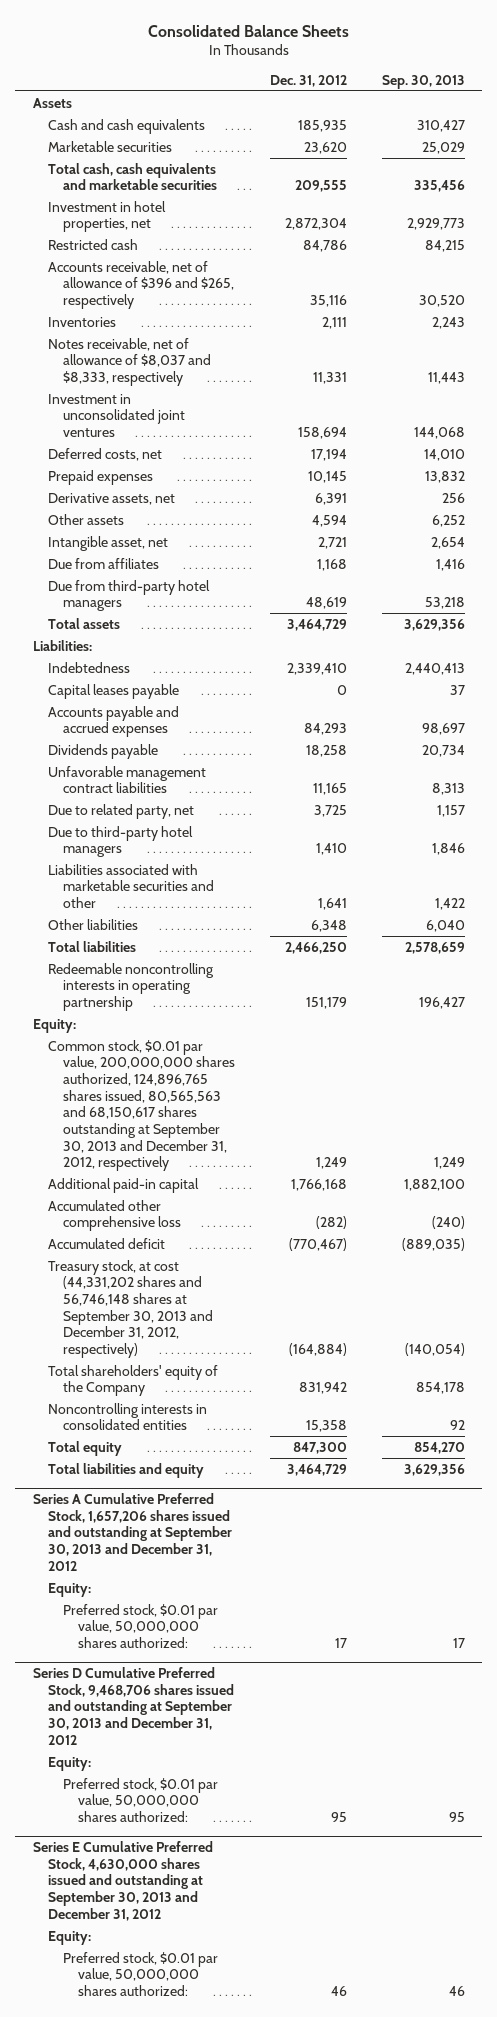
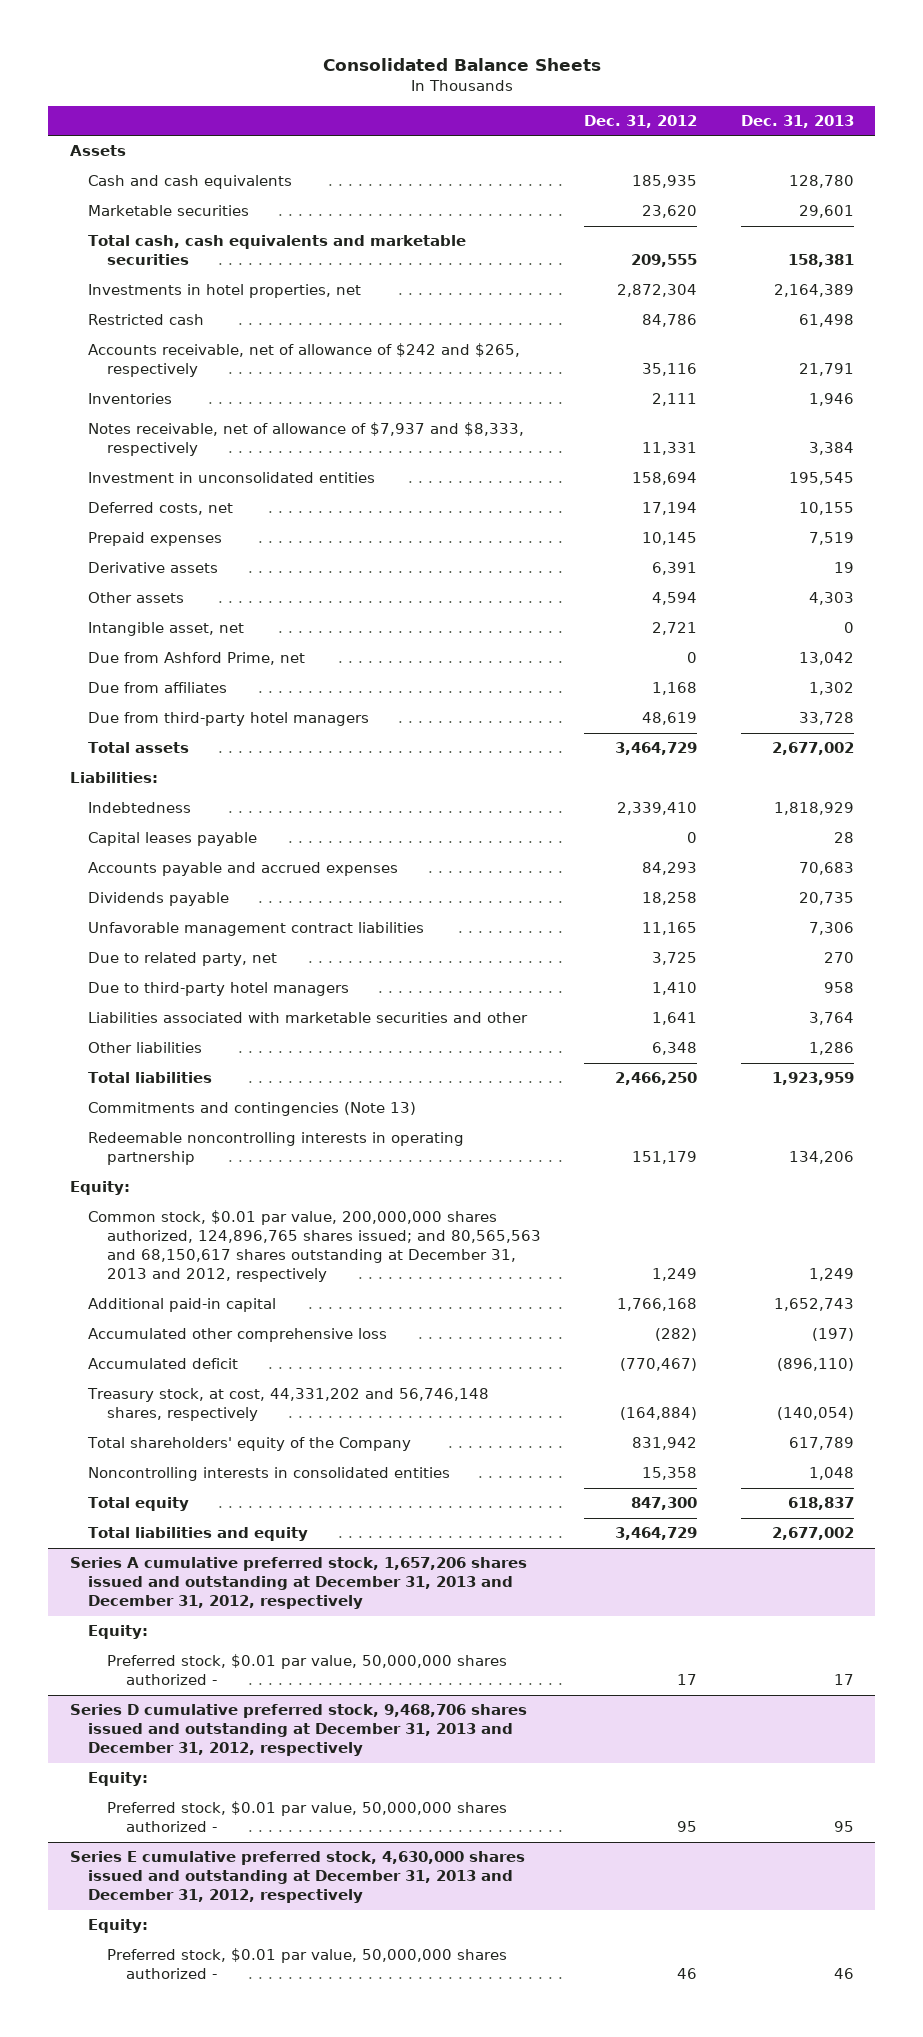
- | Dec. 31, 2012 | Sep. 30, 2013
+ | Dec. 31, 2012 | Dec. 31, 2013
- Investment in hotel properties, net | 2,872,304 | 2,929,773
+ Investments in hotel properties, net | 2,872,304 | 2,164,389
- Accounts receivable, net of allowance of $396 and $265, respectively | 35,116 | 30,520
+ Accounts receivable, net of allowance of $242 and $265, respectively | 35,116 | 21,791
- Notes receivable, net of allowance of $8,037 and $8,333, respectively | 11,331 | 11,443
- Investment in unconsolidated joint ventures | 158,694 | 144,068
+ Notes receivable, net of allowance of $7,937 and $8,333, respectively | 11,331 | 3,384
+ Investment in unconsolidated entities | 158,694 | 195,545
- Derivative assets, net | 6,391 | 256
+ Derivative assets | 6,391 | 19
+ Due from Ashford Prime, net | 0 | 13,042
+ Commitments and contingencies (Note 13)
- Common stock, $0.01 par value, 200,000,000 shares authorized, 124,896,765 shares issued, 80,565,563 and 68,150,617 shares outstanding at September 30, 2013 and December 31, 2012, respectively | 1,249 | 1,249
+ Common stock, $0.01 par value, 200,000,000 shares authorized, 124,896,765 shares issued; and 80,565,563 and 68,150,617 shares outstanding at December 31, 2013 and 2012, respectively | 1,249 | 1,249
- Treasury stock, at cost (44,331,202 shares and 56,746,148 shares at September 30, 2013 and December 31, 2012, respectively) | (164,884) | (140,054)
+ Treasury stock, at cost, 44,331,202 and 56,746,148 shares, respectively | (164,884) | (140,054)
- Series A Cumulative Preferred Stock, 1,657,206 shares issued and outstanding at September 30, 2013 and December 31, 2012
+ Series A cumulative preferred stock, 1,657,206 shares issued and outstanding at December 31, 2013 and December 31, 2012, respectively
- Preferred stock, $0.01 par value, 50,000,000 shares authorized: | 17 | 17
- Series D Cumulative Preferred Stock, 9,468,706 shares issued and outstanding at September 30, 2013 and December 31, 2012
+ Preferred stock, $0.01 par value, 50,000,000 shares authorized - | 17 | 17
+ Series D cumulative preferred stock, 9,468,706 shares issued and outstanding at December 31, 2013 and December 31, 2012, respectively
- Preferred stock, $0.01 par value, 50,000,000 shares authorized: | 95 | 95
- Series E Cumulative Preferred Stock, 4,630,000 shares issued and outstanding at September 30, 2013 and December 31, 2012
+ Preferred stock, $0.01 par value, 50,000,000 shares authorized - | 95 | 95
+ Series E cumulative preferred stock, 4,630,000 shares issued and outstanding at December 31, 2013 and December 31, 2012, respectively
- Preferred stock, $0.01 par value, 50,000,000 shares authorized: | 46 | 46
+ Preferred stock, $0.01 par value, 50,000,000 shares authorized - | 46 | 46

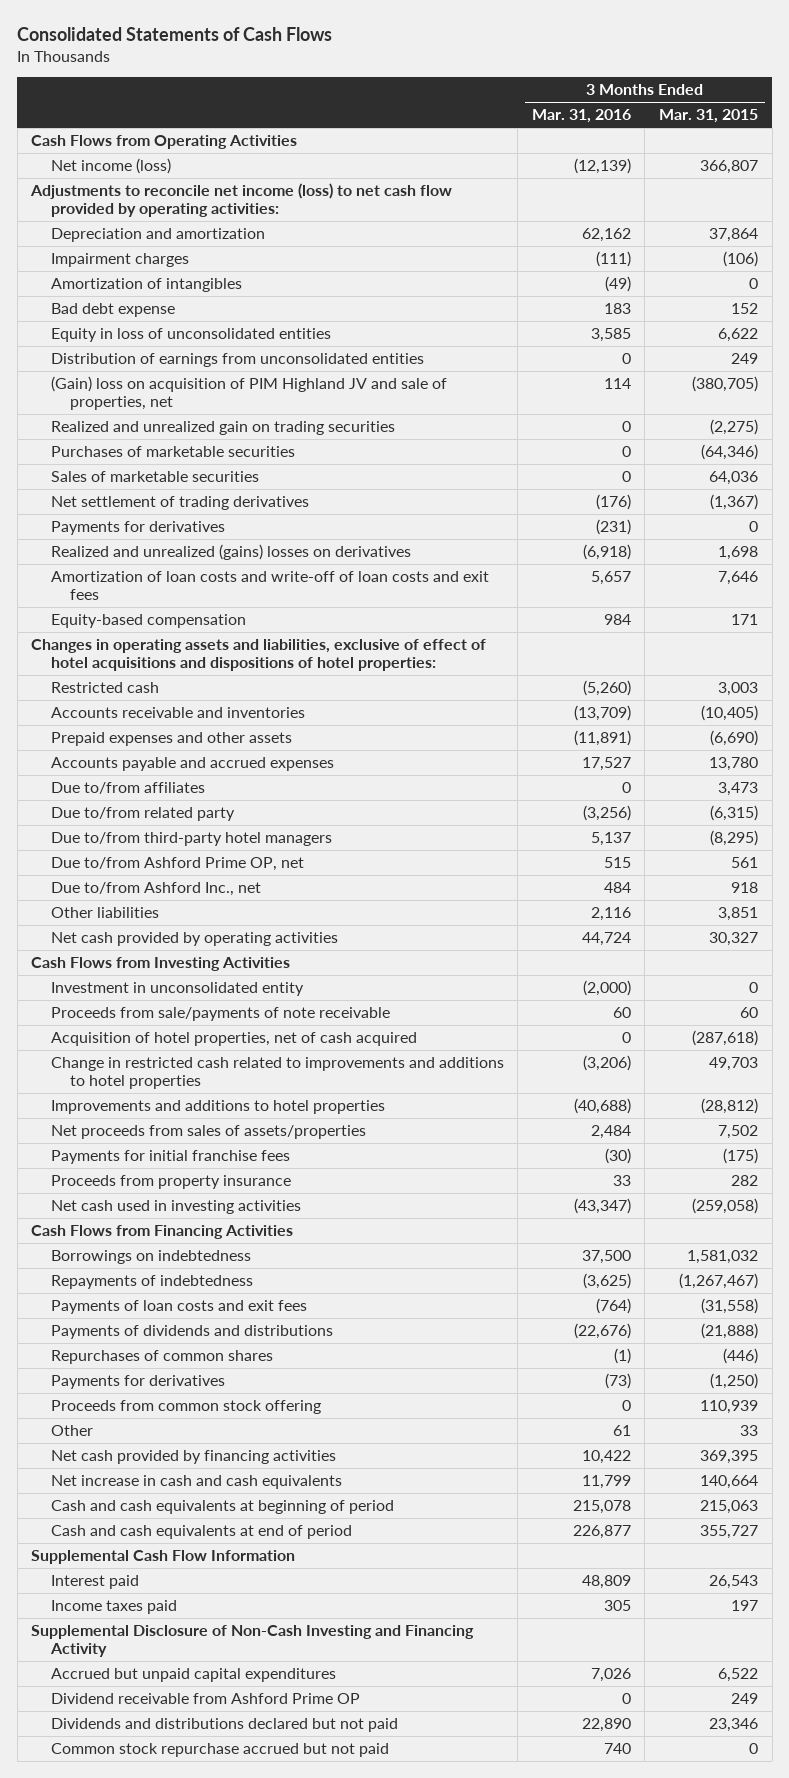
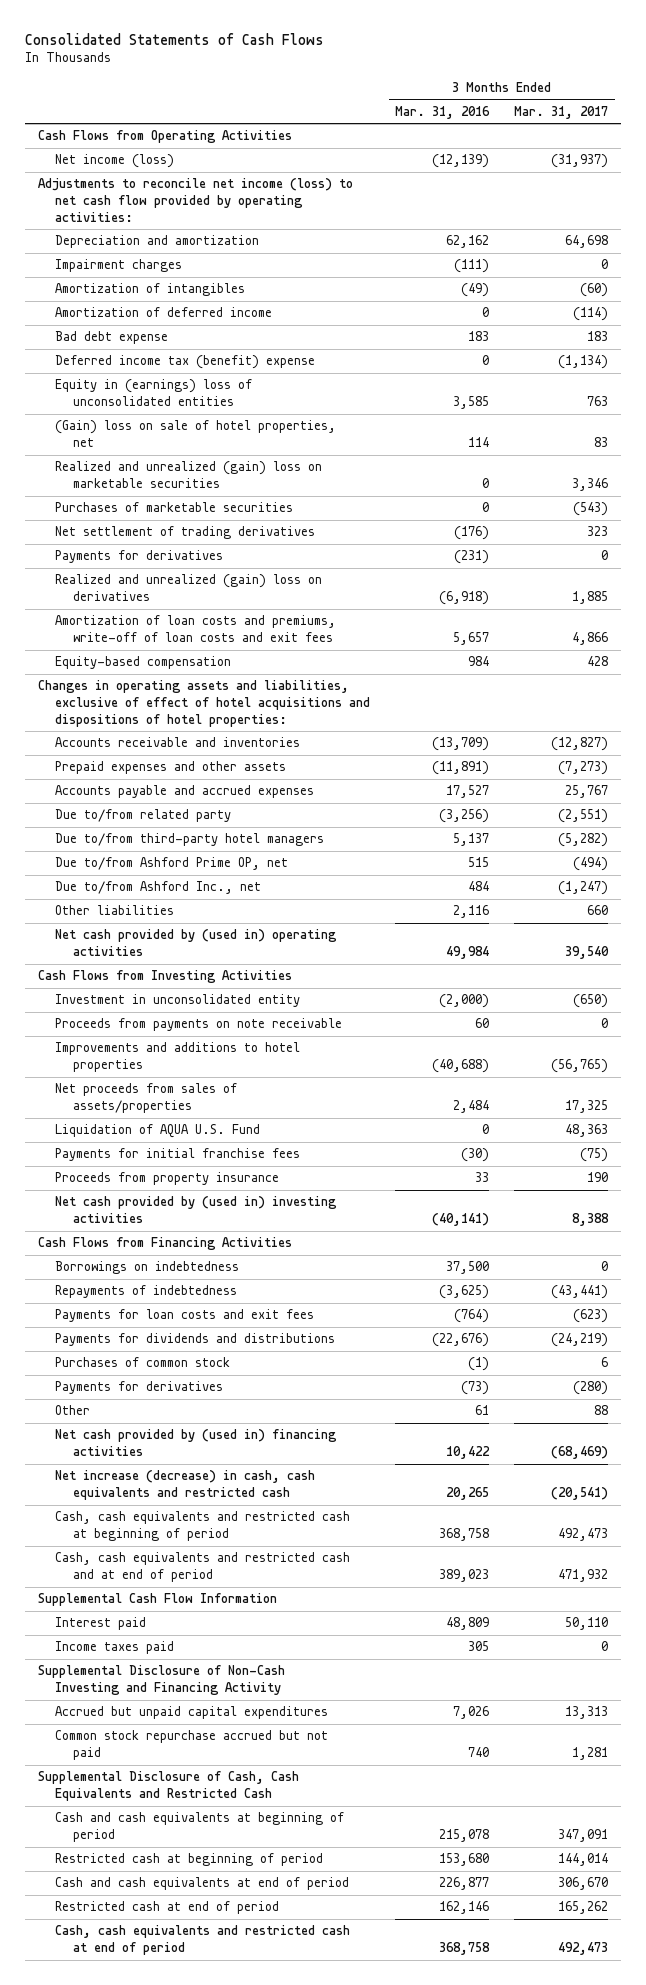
- | 3 Months Ended Mar. 31, 2016 | 3 Months Ended Mar. 31, 2015
+ | 3 Months Ended Mar. 31, 2016 | 3 Months Ended Mar. 31, 2017
+ Amortization of deferred income | 0 | (114)
- Equity in loss of unconsolidated entities | 3,585 | 6,622
- Distribution of earnings from unconsolidated entities | 0 | 249
- (Gain) loss on acquisition of PIM Highland JV and sale of properties, net | 114 | (380,705)
- Realized and unrealized gain on trading securities | 0 | (2,275)
+ Deferred income tax (benefit) expense | 0 | (1,134)
+ Equity in (earnings) loss of unconsolidated entities | 3,585 | 763
+ (Gain) loss on sale of hotel properties, net | 114 | 83
+ Realized and unrealized (gain) loss on marketable securities | 0 | 3,346
- Sales of marketable securities | 0 | 64,036
- Realized and unrealized (gains) losses on derivatives | (6,918) | 1,698
- Amortization of loan costs and write-off of loan costs and exit fees | 5,657 | 7,646
+ Realized and unrealized (gain) loss on derivatives | (6,918) | 1,885
+ Amortization of loan costs and premiums, write-off of loan costs and exit fees | 5,657 | 4,866
- Restricted cash | (5,260) | 3,003
- Due to/from affiliates | 0 | 3,473
- Net cash provided by operating activities | 44,724 | 30,327
+ Net cash provided by (used in) operating activities | 49,984 | 39,540
- Proceeds from sale/payments of note receivable | 60 | 60
- Acquisition of hotel properties, net of cash acquired | 0 | (287,618)
- Change in restricted cash related to improvements and additions to hotel properties | (3,206) | 49,703
+ Proceeds from payments on note receivable | 60 | 0
+ Liquidation of AQUA U.S. Fund | 0 | 48,363
- Net cash used in investing activities | (43,347) | (259,058)
+ Net cash provided by (used in) investing activities | (40,141) | 8,388
- Payments of loan costs and exit fees | (764) | (31,558)
- Payments of dividends and distributions | (22,676) | (21,888)
- Repurchases of common shares | (1) | (446)
+ Payments for loan costs and exit fees | (764) | (623)
+ Payments for dividends and distributions | (22,676) | (24,219)
+ Purchases of common stock | (1) | 6
- Proceeds from common stock offering | 0 | 110,939
- Net cash provided by financing activities | 10,422 | 369,395
- Net increase in cash and cash equivalents | 11,799 | 140,664
+ Net cash provided by (used in) financing activities | 10,422 | (68,469)
+ Net increase (decrease) in cash, cash equivalents and restricted cash | 20,265 | (20,541)
+ Cash, cash equivalents and restricted cash at beginning of period | 368,758 | 492,473
+ Cash, cash equivalents and restricted cash and at end of period | 389,023 | 471,932
- Dividend receivable from Ashford Prime OP | 0 | 249
- Dividends and distributions declared but not paid | 22,890 | 23,346
+ Supplemental Disclosure of Cash, Cash Equivalents and Restricted Cash
moved down: Cash and cash equivalents at beginning of period | 215,078 | 347,091
+ Restricted cash at beginning of period | 153,680 | 144,014
moved down: Cash and cash equivalents at end of period | 226,877 | 306,670
+ Restricted cash at end of period | 162,146 | 165,262
+ Cash, cash equivalents and restricted cash at end of period | 368,758 | 492,473

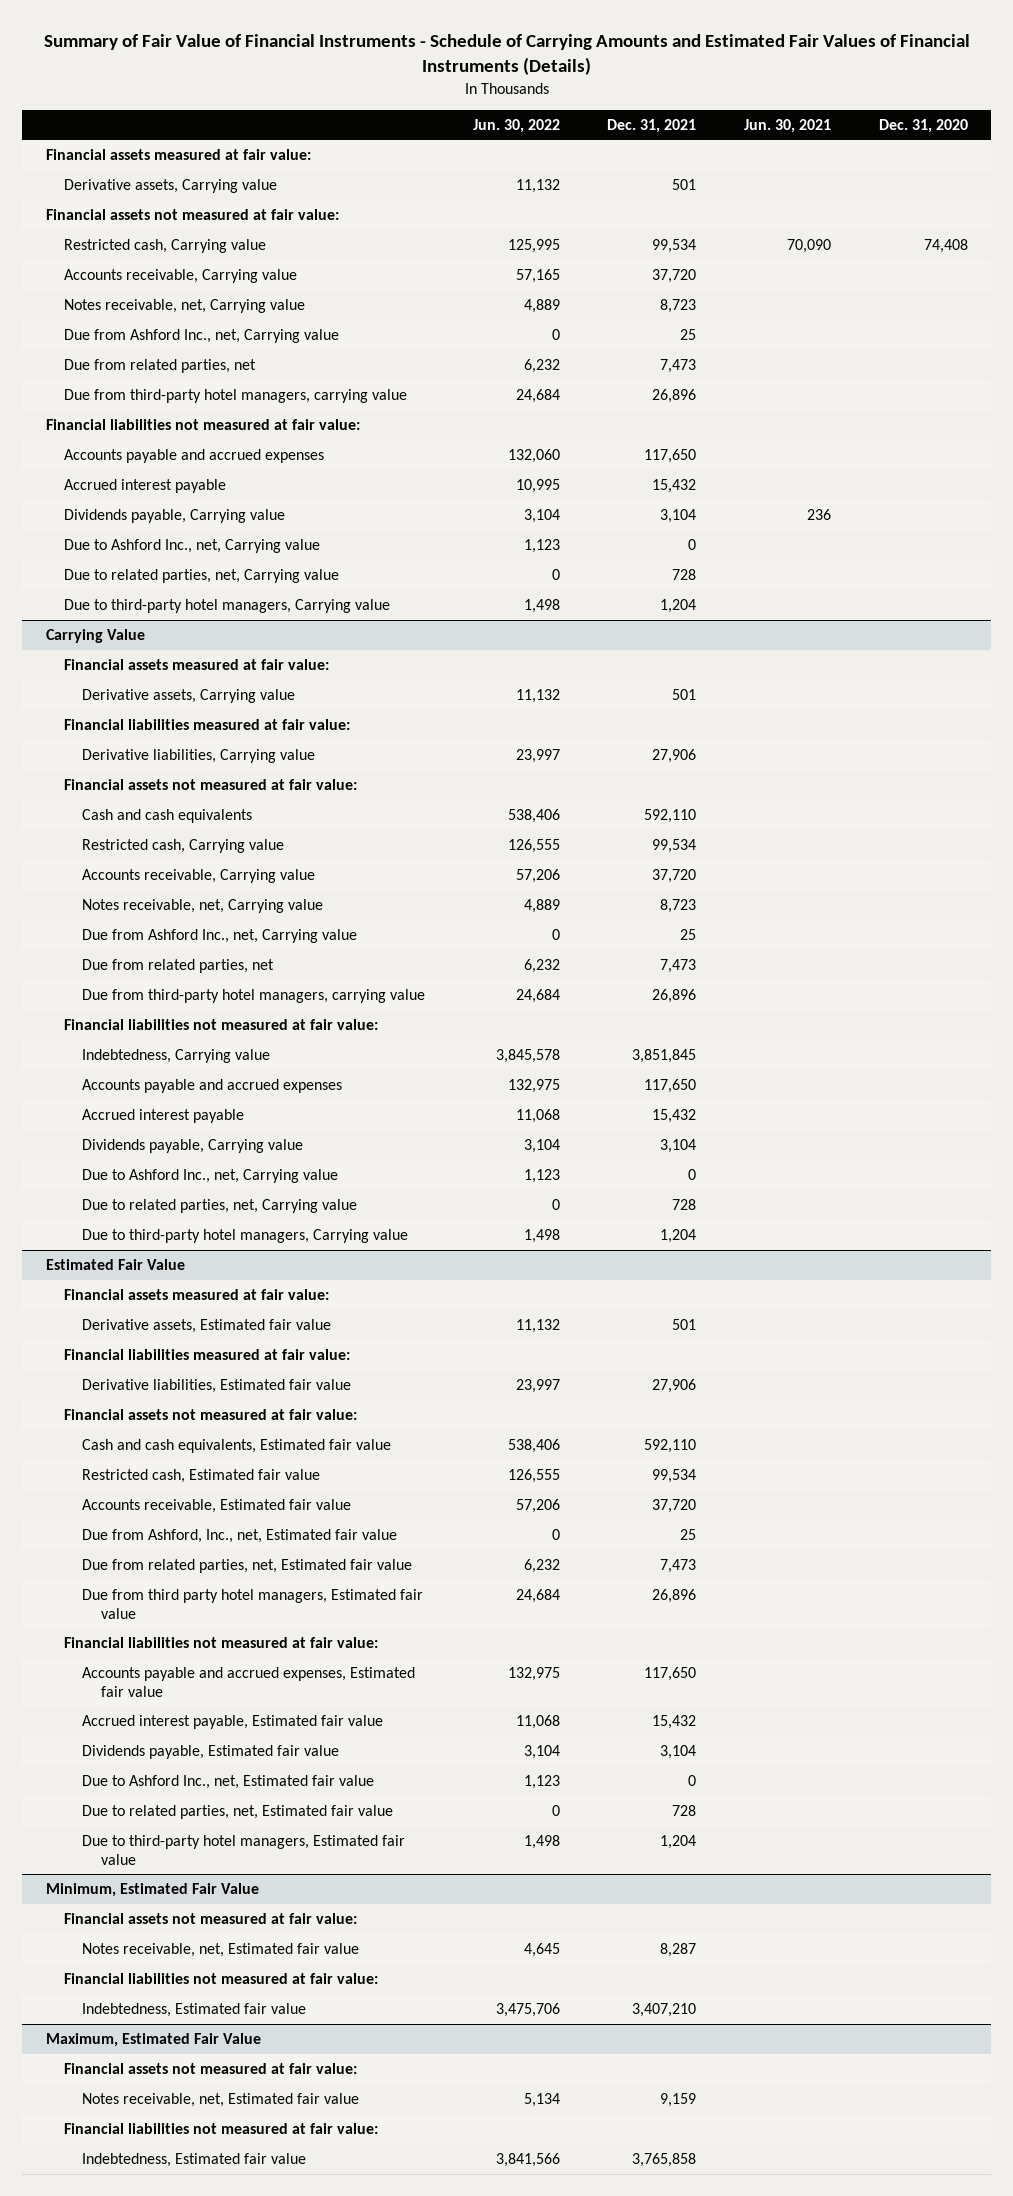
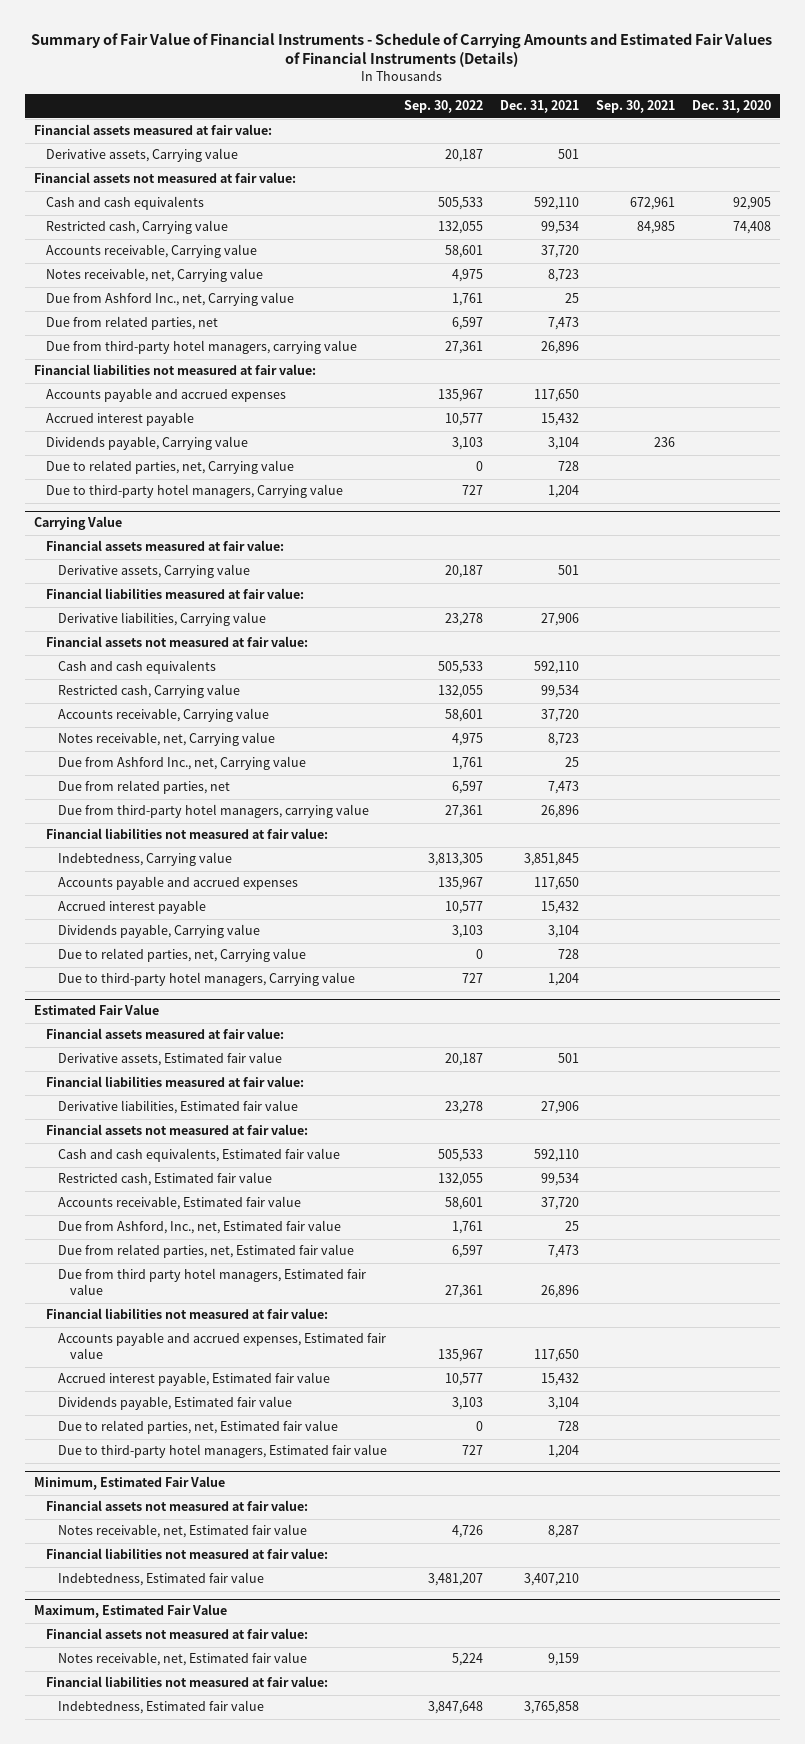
- | Jun. 30, 2022 | Dec. 31, 2021 | Jun. 30, 2021 | Dec. 31, 2020
+ | Sep. 30, 2022 | Dec. 31, 2021 | Sep. 30, 2021 | Dec. 31, 2020
+ Cash and cash equivalents | 505,533 | 592,110 | 672,961 | 92,905
- Due to Ashford Inc., net, Carrying value | 1,123 | 0 | |
@ Carrying Value
- Due to Ashford Inc., net, Carrying value | 1,123 | 0 | |
@ Estimated Fair Value
- Due to Ashford Inc., net, Estimated fair value | 1,123 | 0 | |

